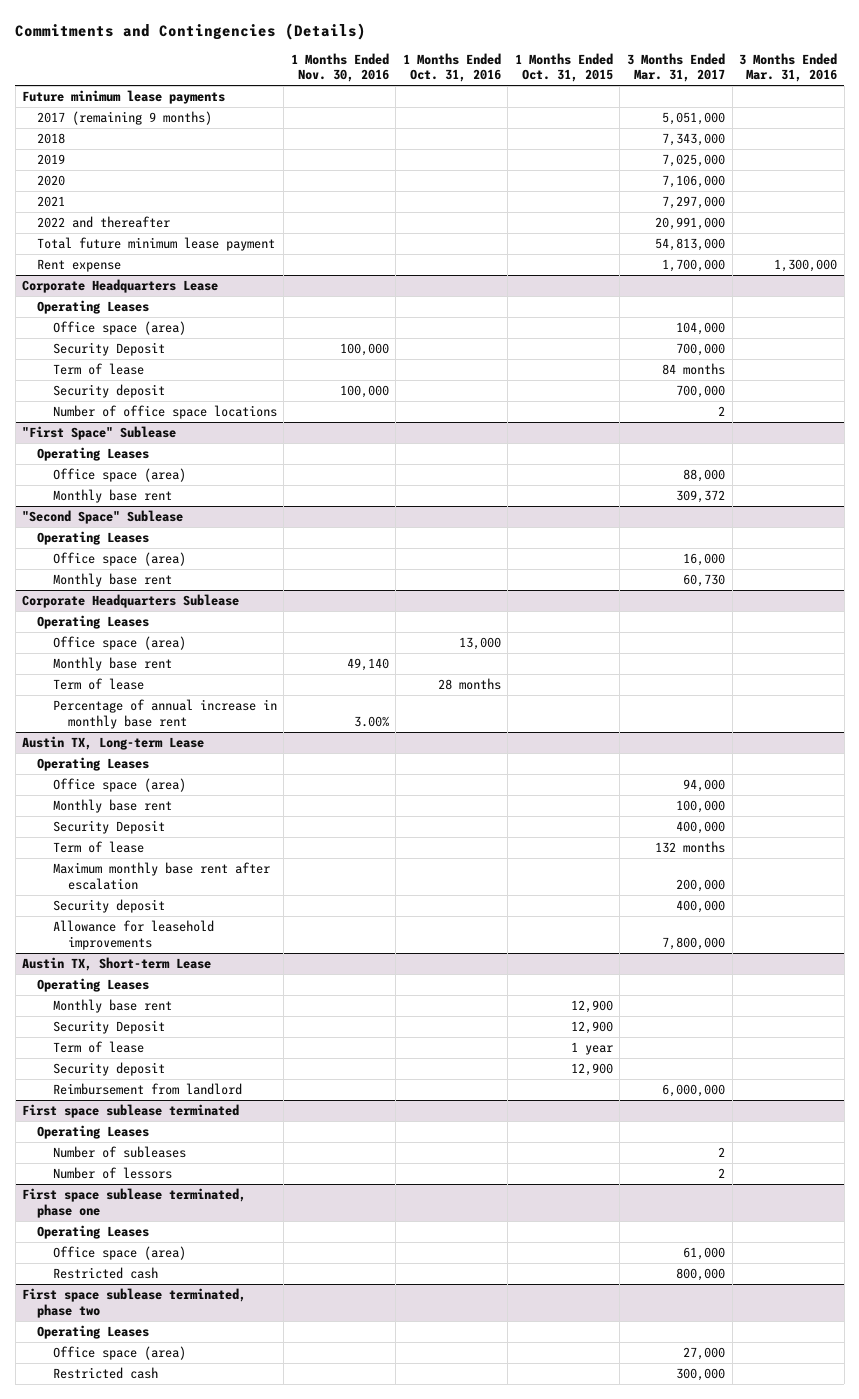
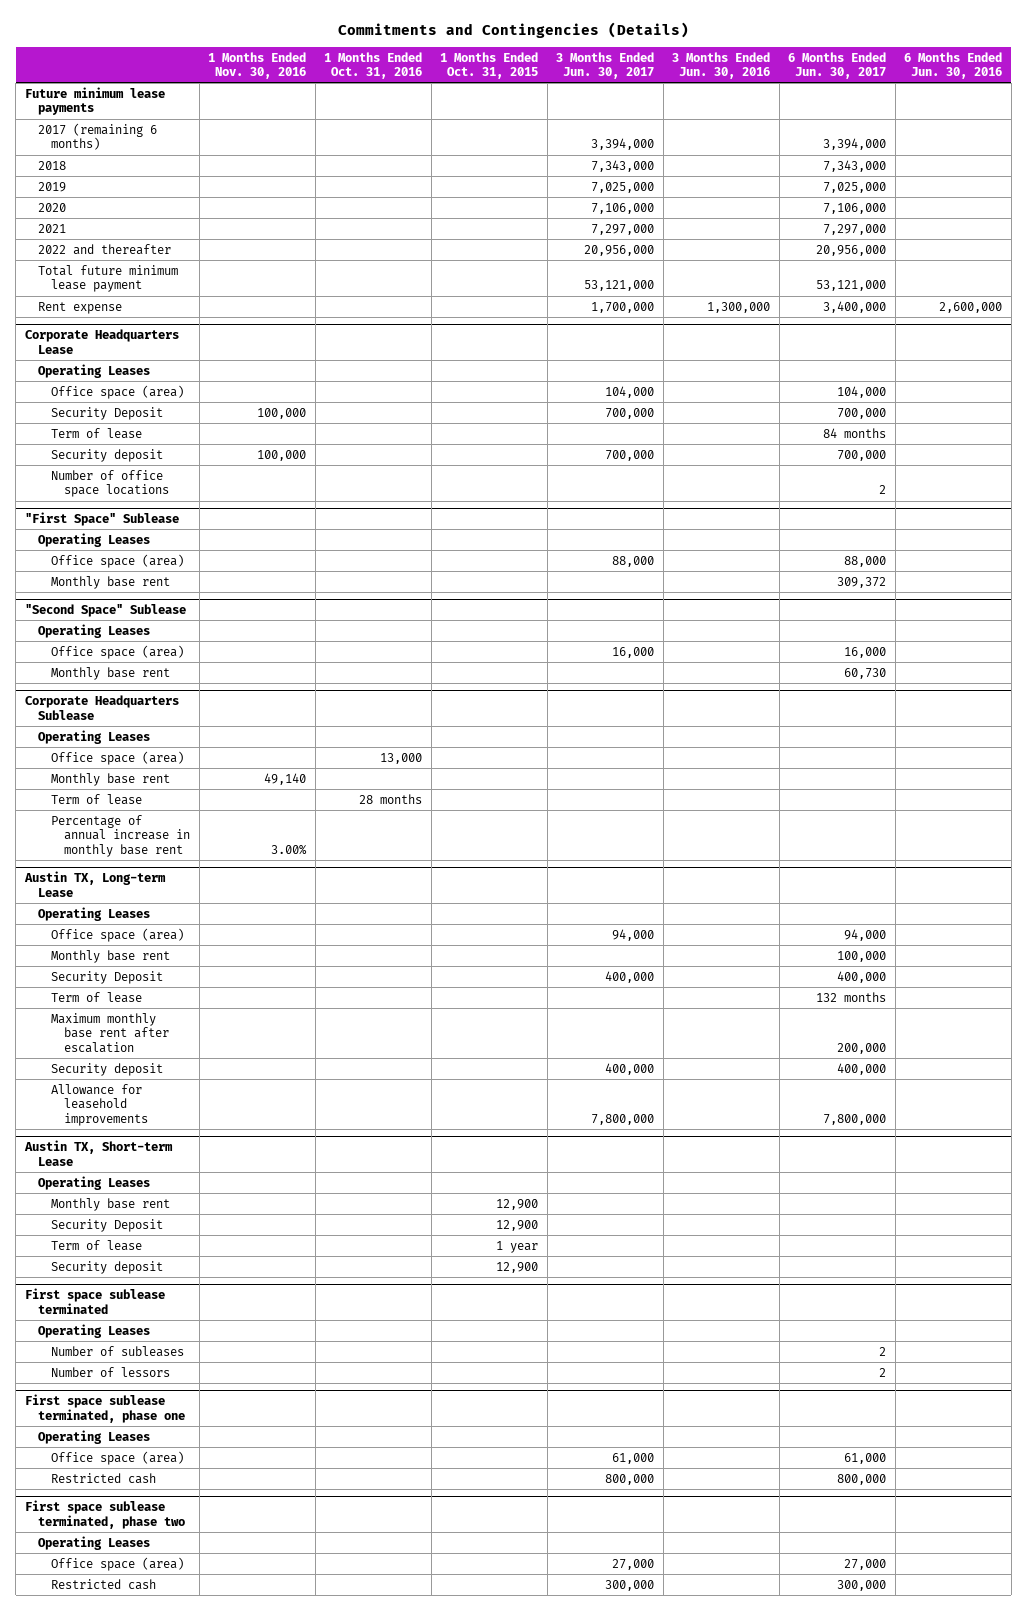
- | 1 Months Ended Nov. 30, 2016 | 1 Months Ended Oct. 31, 2016 | 1 Months Ended Oct. 31, 2015 | 3 Months Ended Mar. 31, 2017 | 3 Months Ended Mar. 31, 2016
+ | 1 Months Ended Nov. 30, 2016 | 1 Months Ended Oct. 31, 2016 | 1 Months Ended Oct. 31, 2015 | 3 Months Ended Jun. 30, 2017 | 3 Months Ended Jun. 30, 2016 | 6 Months Ended Jun. 30, 2017 | 6 Months Ended Jun. 30, 2016
- 2017 (remaining 9 months) | | | | 5,051,000 |
+ 2017 (remaining 6 months) | | | | 3,394,000 | | 3,394,000 |
@ Austin TX, Short-term Lease
- Reimbursement from landlord | | | | 6,000,000 |

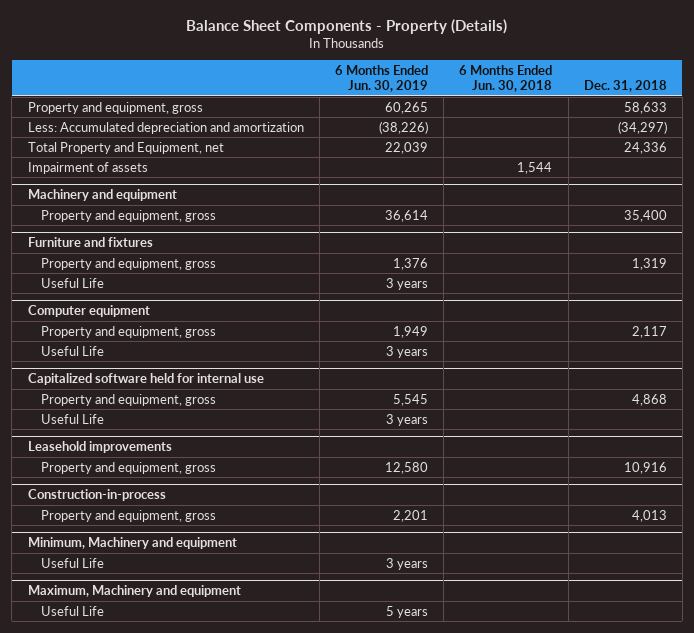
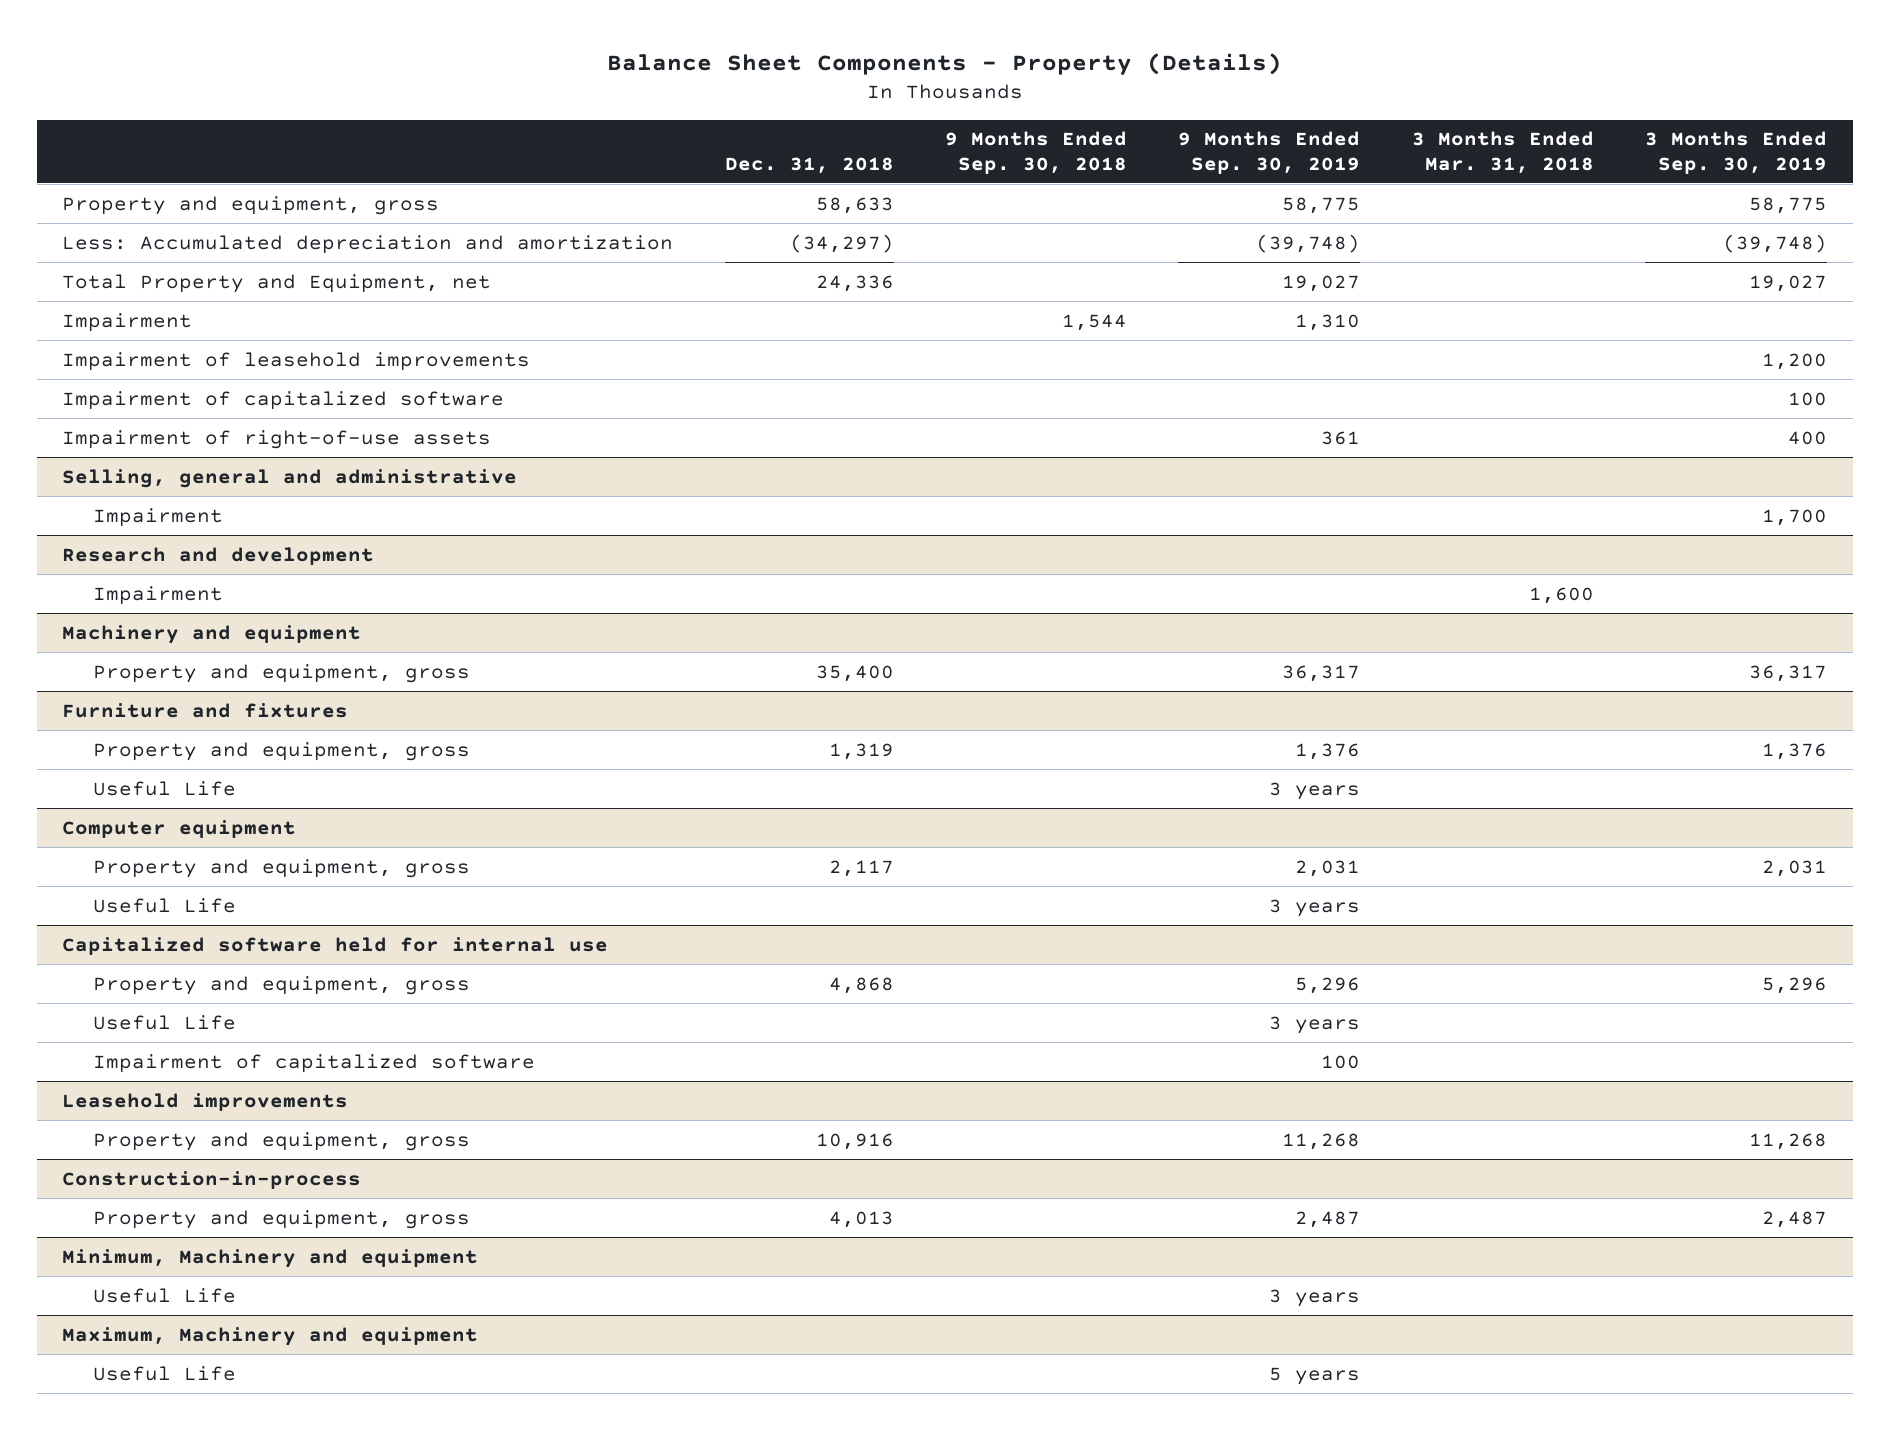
- | 6 Months Ended Jun. 30, 2019 | 6 Months Ended Jun. 30, 2018 | Dec. 31, 2018
+ | Dec. 31, 2018 | 9 Months Ended Sep. 30, 2018 | 9 Months Ended Sep. 30, 2019 | 3 Months Ended Mar. 31, 2018 | 3 Months Ended Sep. 30, 2019
- Impairment of assets | | 1,544 |
+ Impairment | | 1,544 | 1,310 | |
+ Impairment of leasehold improvements | | | | | 1,200
+ Impairment of capitalized software | | | | | 100
+ Impairment of right-of-use assets | | | 361 | | 400
+ Selling, general and administrative
+ Impairment | | | | | 1,700
+ Research and development
+ Impairment | | | | 1,600 |
@ Capitalized software held for internal use
+ Impairment of capitalized software | | | 100 | |

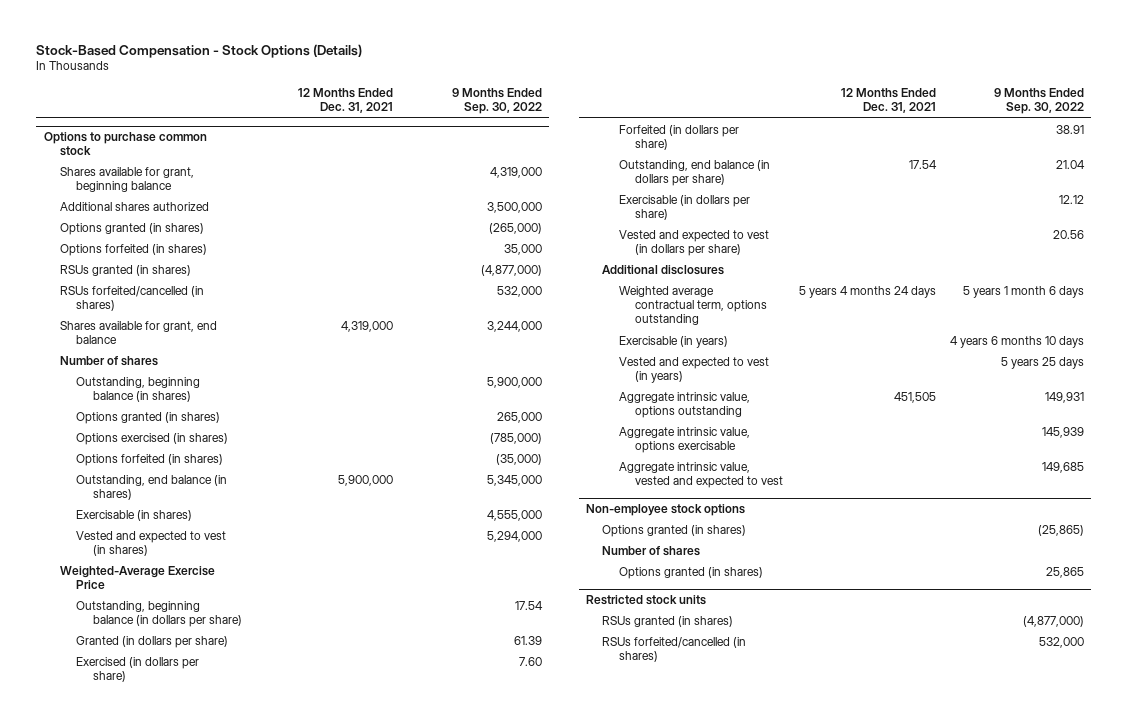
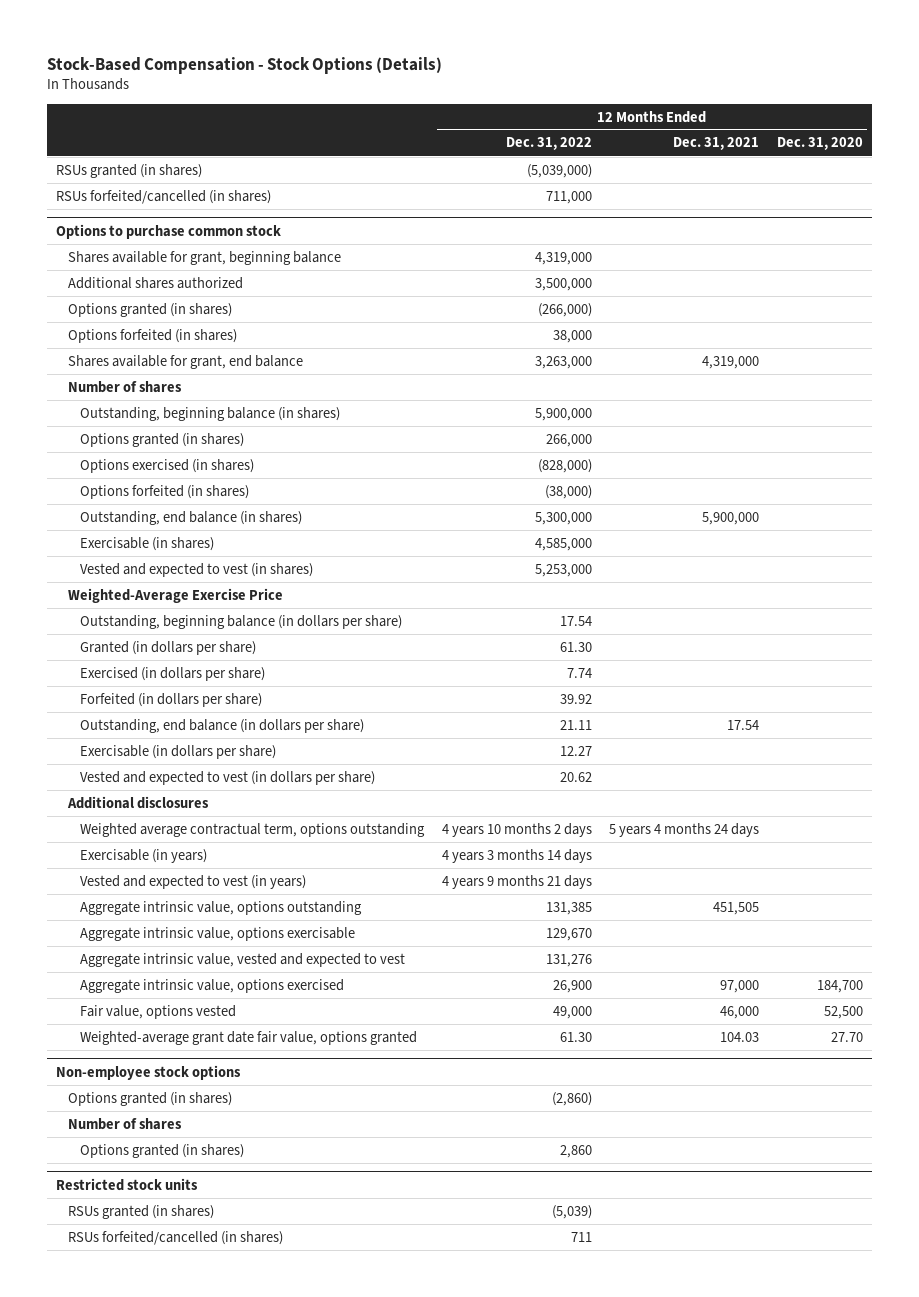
- | 12 Months Ended Dec. 31, 2021 | 9 Months Ended Sep. 30, 2022
+ | 12 Months Ended Dec. 31, 2022 | 12 Months Ended Dec. 31, 2021 | 12 Months Ended Dec. 31, 2020
+ RSUs granted (in shares) | (5,039,000) | |
+ RSUs forfeited/cancelled (in shares) | 711,000 | |
@ Options to purchase common stock
- RSUs granted (in shares) | | (4,877,000)
- RSUs forfeited/cancelled (in shares) | | 532,000
+ Aggregate intrinsic value, options exercised | 26,900 | 97,000 | 184,700
+ Fair value, options vested | 49,000 | 46,000 | 52,500
+ Weighted-average grant date fair value, options granted | 61.30 | 104.03 | 27.70

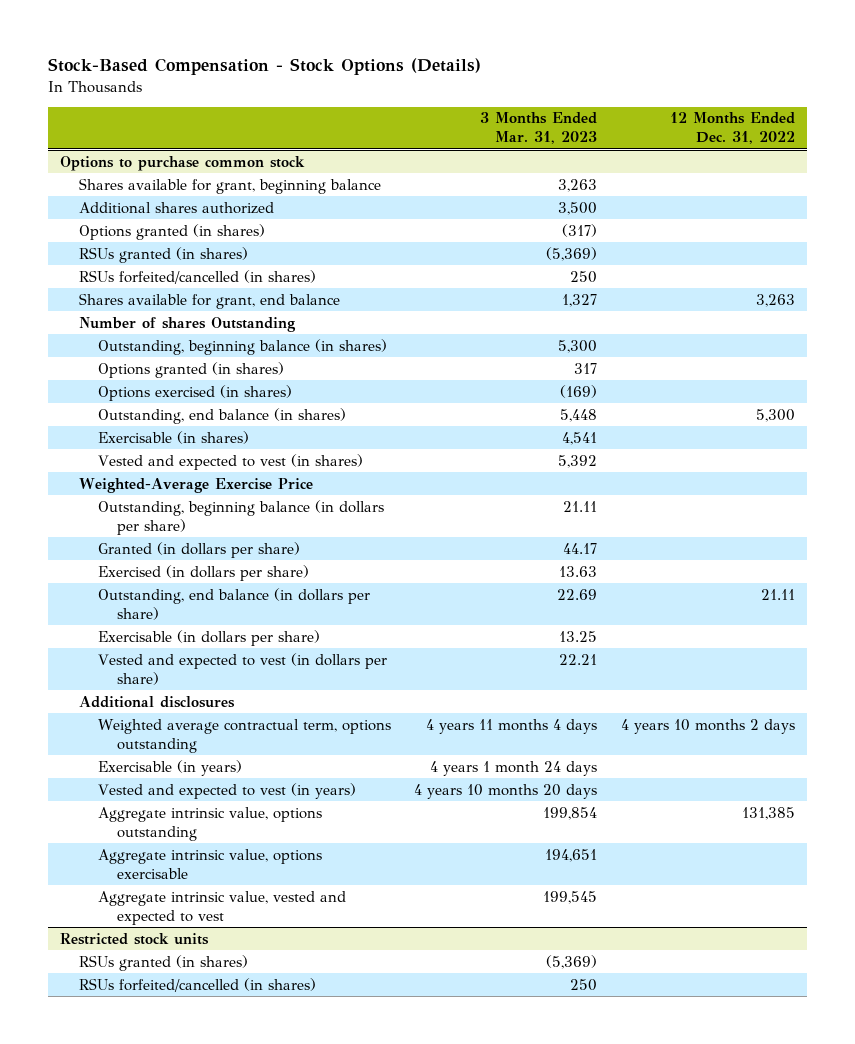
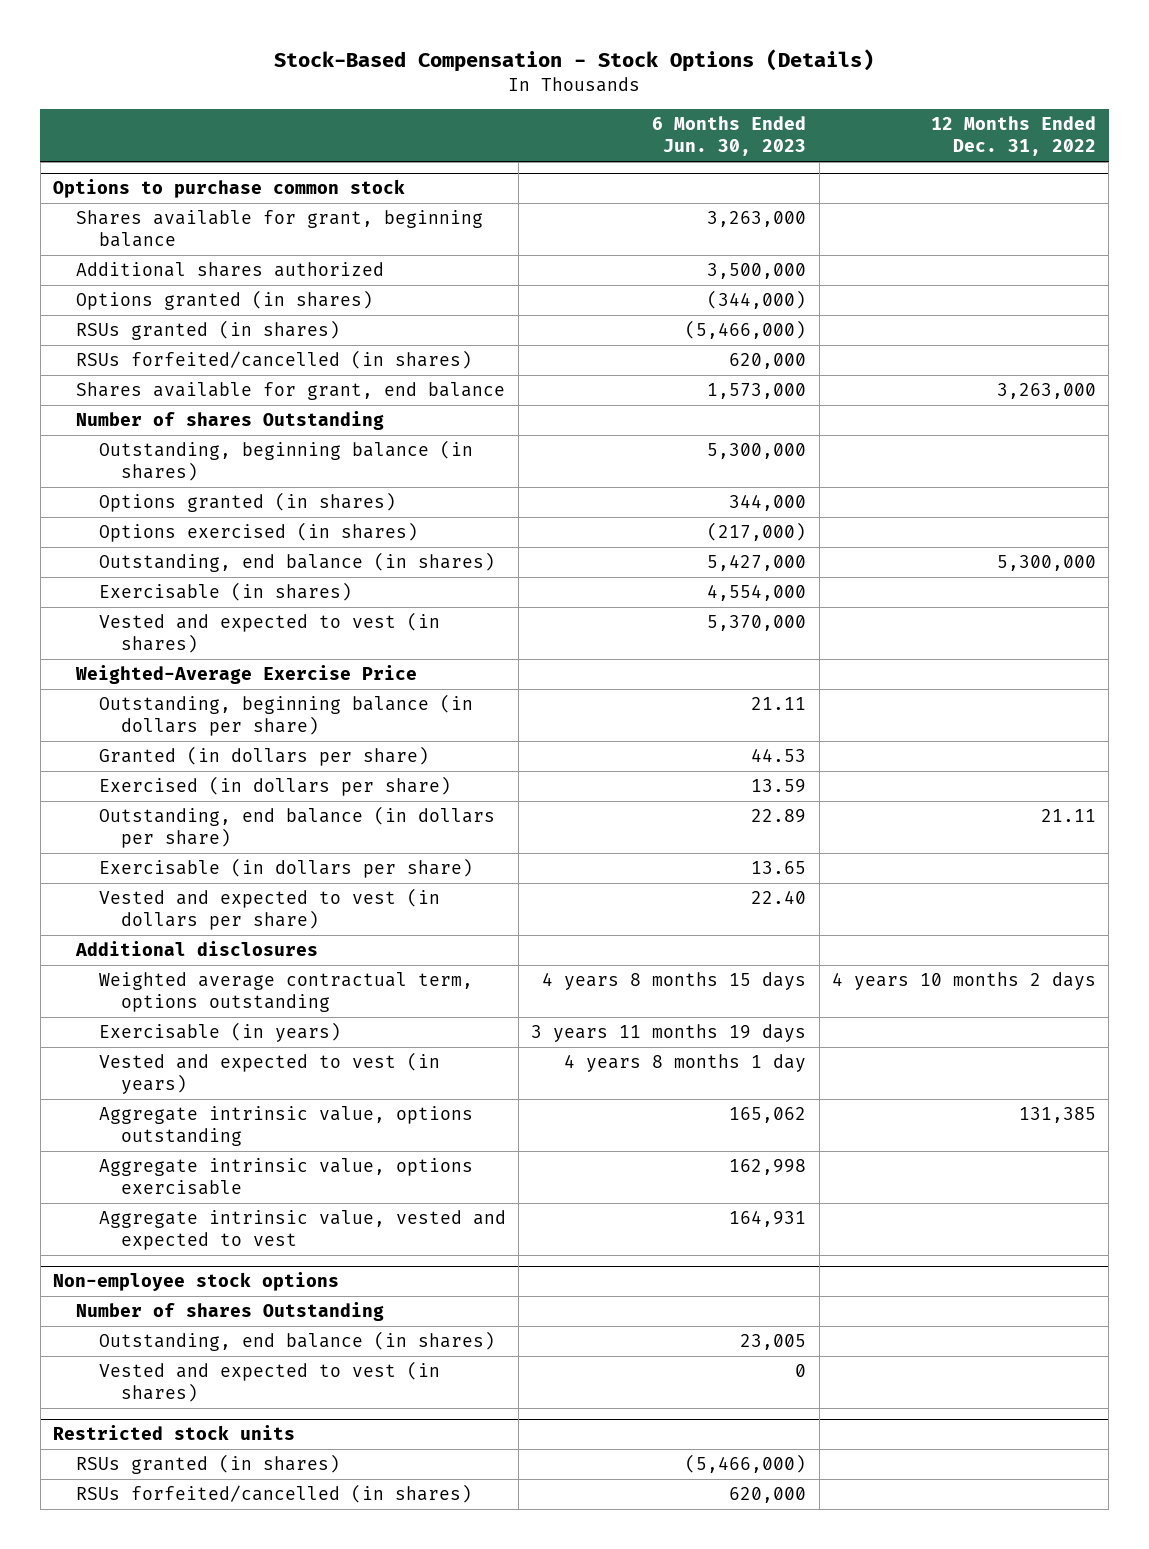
- | 3 Months Ended Mar. 31, 2023 | 12 Months Ended Dec. 31, 2022
+ | 6 Months Ended Jun. 30, 2023 | 12 Months Ended Dec. 31, 2022
@ Options to purchase common stock
- Shares available for grant, end balance | 1,327 | 3,263
+ Shares available for grant, end balance | 1,573,000 | 3,263,000
- Outstanding, end balance (in shares) | 5,448 | 5,300
+ Outstanding, end balance (in shares) | 5,427,000 | 5,300,000
+ Non-employee stock options
+ Number of shares Outstanding
+ Outstanding, end balance (in shares) | 23,005 |
+ Vested and expected to vest (in shares) | 0 |

